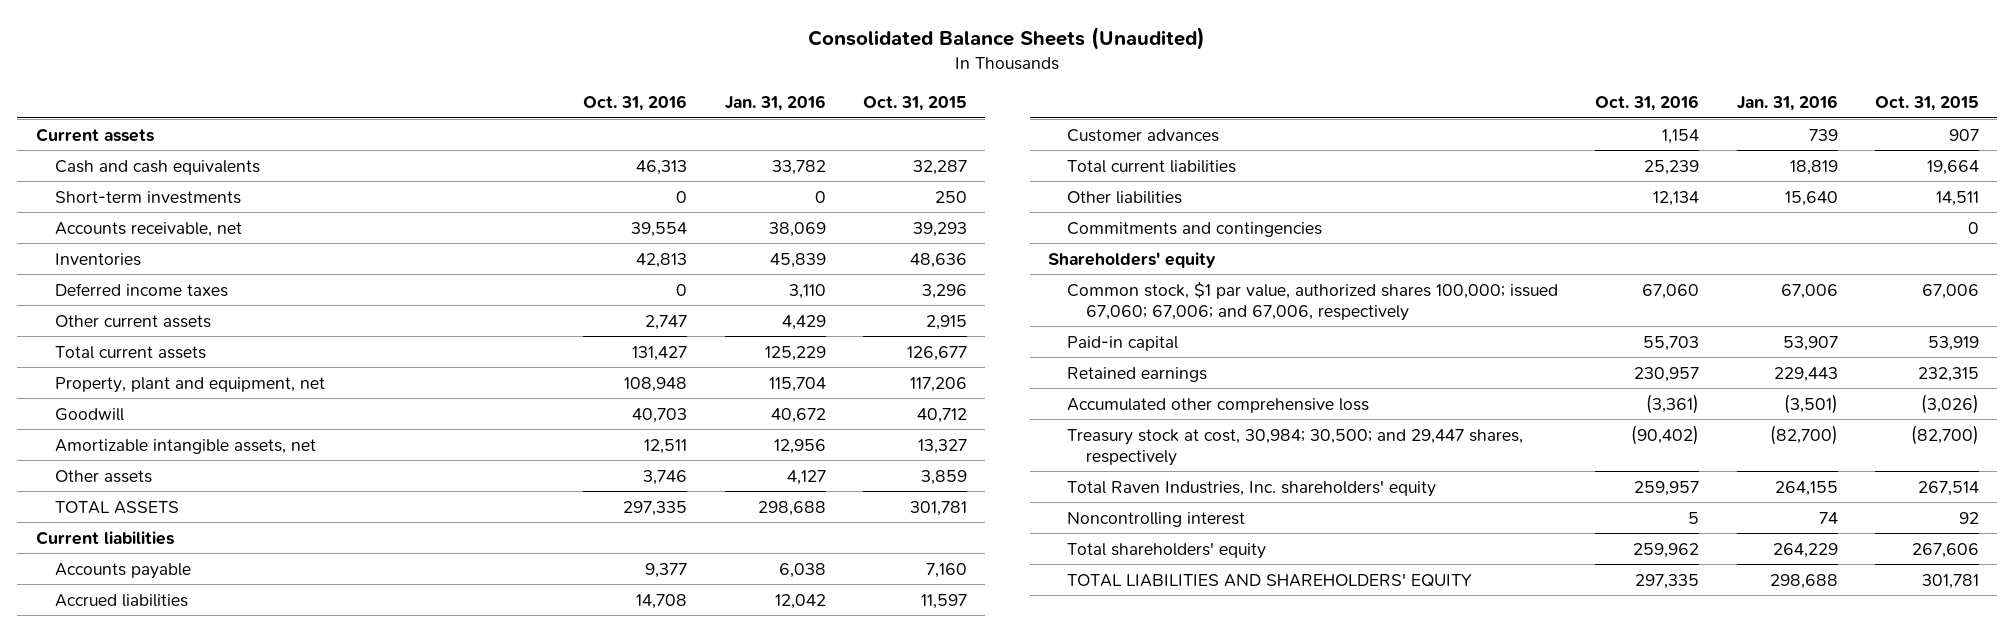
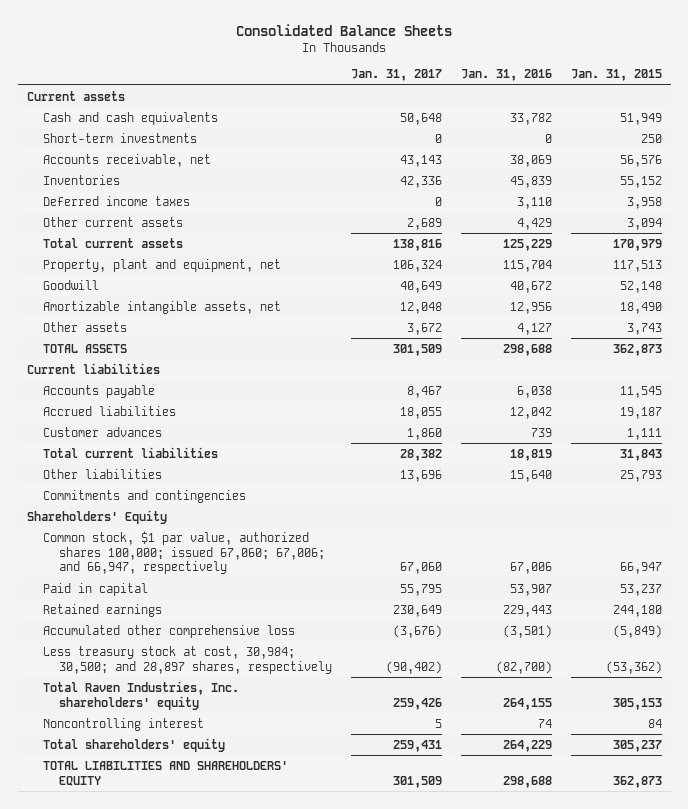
- Consolidated Balance Sheets (Unaudited)
+ Consolidated Balance Sheets
- | Oct. 31, 2016 | Jan. 31, 2016 | Oct. 31, 2015
+ | Jan. 31, 2017 | Jan. 31, 2016 | Jan. 31, 2015
- Shareholders' equity
- Common stock, $1 par value, authorized shares 100,000; issued 67,060; 67,006; and 67,006, respectively | 67,060 | 67,006 | 67,006
- Paid-in capital | 55,703 | 53,907 | 53,919
+ Shareholders' Equity
+ Common stock, $1 par value, authorized shares 100,000; issued 67,060; 67,006; and 66,947, respectively | 67,060 | 67,006 | 66,947
+ Paid in capital | 55,795 | 53,907 | 53,237
- Treasury stock at cost, 30,984; 30,500; and 29,447 shares, respectively | (90,402) | (82,700) | (82,700)
+ Less treasury stock at cost, 30,984; 30,500; and 28,897 shares, respectively | (90,402) | (82,700) | (53,362)

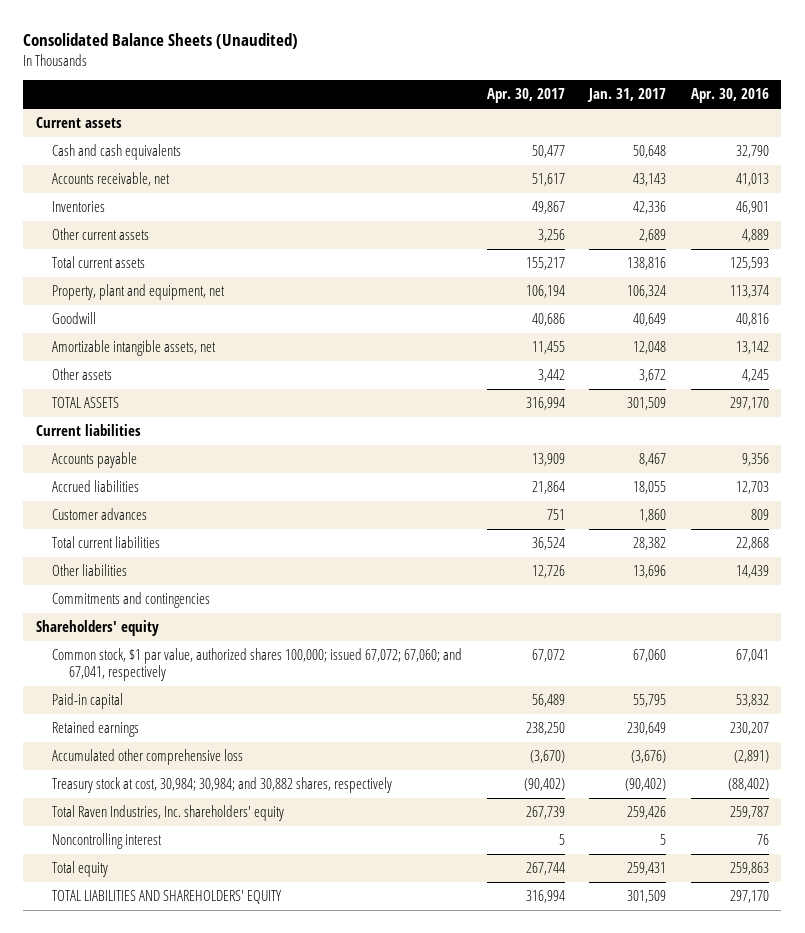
- Consolidated Balance Sheets
+ Consolidated Balance Sheets (Unaudited)
- | Jan. 31, 2017 | Jan. 31, 2016 | Jan. 31, 2015
+ | Apr. 30, 2017 | Jan. 31, 2017 | Apr. 30, 2016
- Short-term investments | 0 | 0 | 250
- Deferred income taxes | 0 | 3,110 | 3,958
- Shareholders' Equity
- Common stock, $1 par value, authorized shares 100,000; issued 67,060; 67,006; and 66,947, respectively | 67,060 | 67,006 | 66,947
- Paid in capital | 55,795 | 53,907 | 53,237
+ Shareholders' equity
+ Common stock, $1 par value, authorized shares 100,000; issued 67,072; 67,060; and 67,041, respectively | 67,072 | 67,060 | 67,041
+ Paid-in capital | 56,489 | 55,795 | 53,832
- Less treasury stock at cost, 30,984; 30,500; and 28,897 shares, respectively | (90,402) | (82,700) | (53,362)
+ Treasury stock at cost, 30,984; 30,984; and 30,882 shares, respectively | (90,402) | (90,402) | (88,402)
- Total shareholders' equity | 259,431 | 264,229 | 305,237
+ Total equity | 267,744 | 259,431 | 259,863

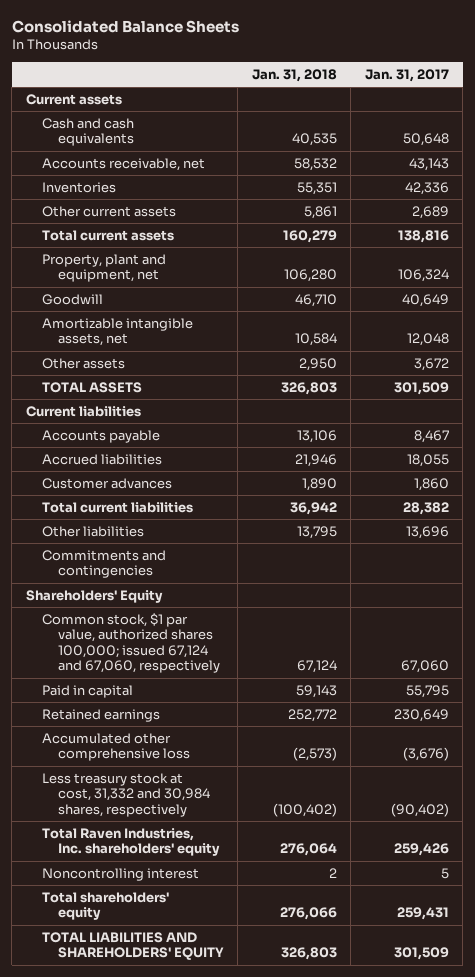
- Consolidated Balance Sheets (Unaudited)
+ Consolidated Balance Sheets
- | Apr. 30, 2017 | Jan. 31, 2017 | Apr. 30, 2016
+ | Jan. 31, 2018 | Jan. 31, 2017
- Shareholders' equity
- Common stock, $1 par value, authorized shares 100,000; issued 67,072; 67,060; and 67,041, respectively | 67,072 | 67,060 | 67,041
- Paid-in capital | 56,489 | 55,795 | 53,832
+ Shareholders' Equity
+ Common stock, $1 par value, authorized shares 100,000; issued 67,124 and 67,060, respectively | 67,124 | 67,060
+ Paid in capital | 59,143 | 55,795
- Treasury stock at cost, 30,984; 30,984; and 30,882 shares, respectively | (90,402) | (90,402) | (88,402)
+ Less treasury stock at cost, 31,332 and 30,984 shares, respectively | (100,402) | (90,402)
- Total equity | 267,744 | 259,431 | 259,863
+ Total shareholders' equity | 276,066 | 259,431

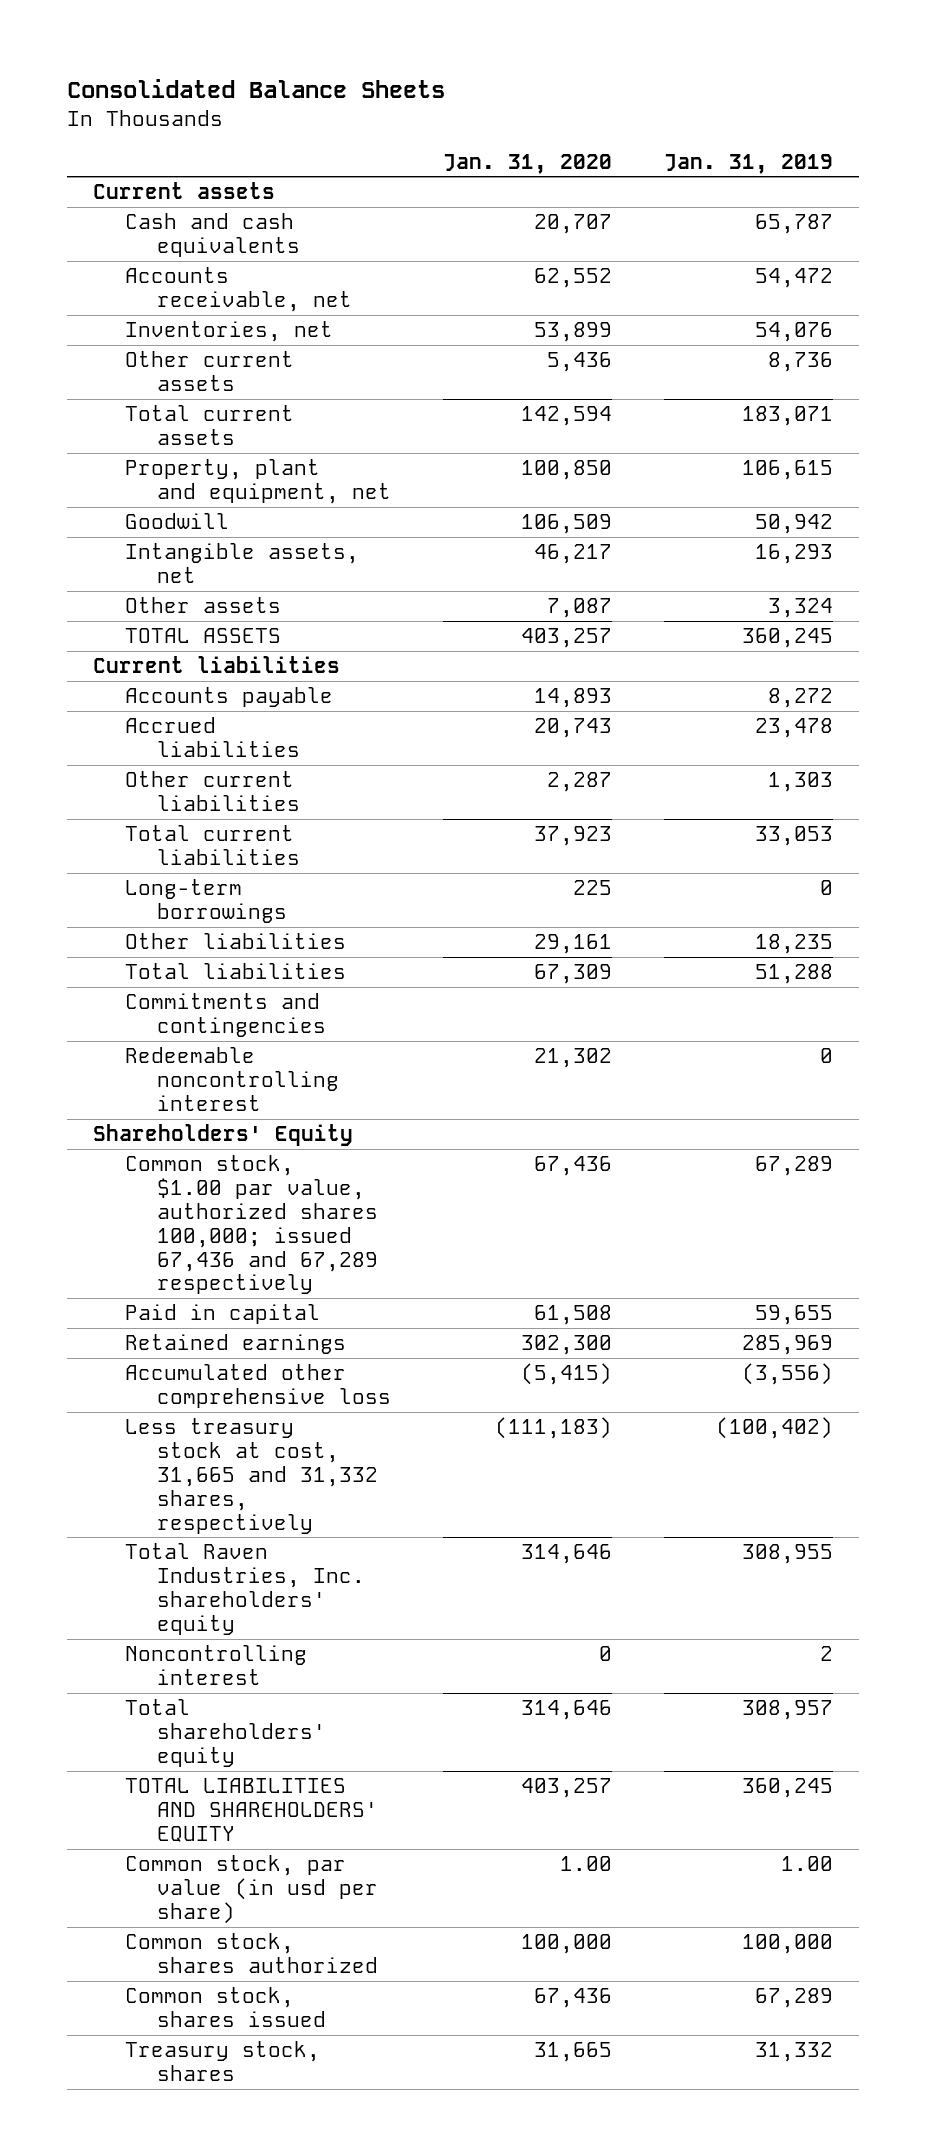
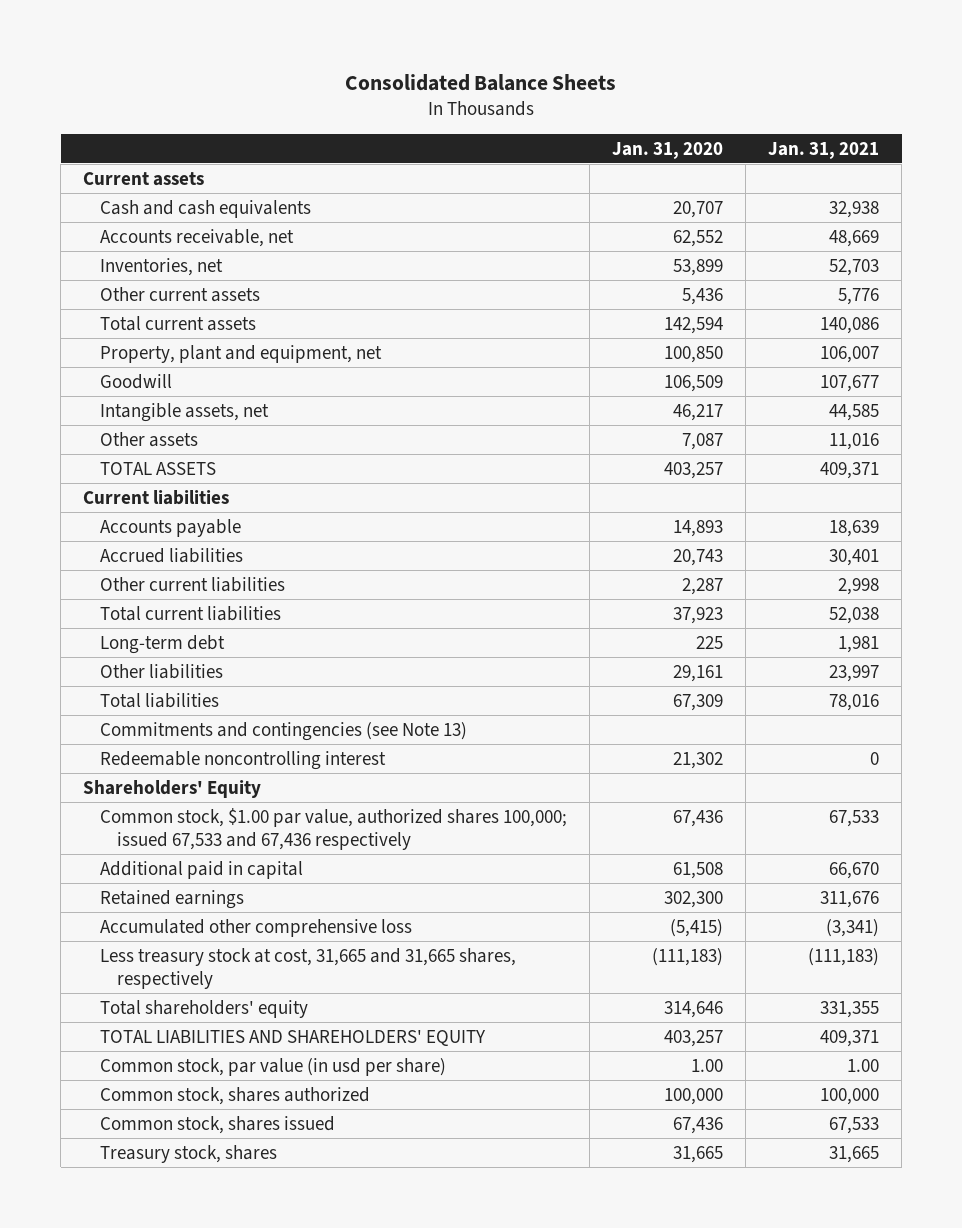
- | Jan. 31, 2020 | Jan. 31, 2019
+ | Jan. 31, 2020 | Jan. 31, 2021
- Long-term borrowings | 225 | 0
+ Long-term debt | 225 | 1,981
- Commitments and contingencies
+ Commitments and contingencies (see Note 13)
- Common stock, $1.00 par value, authorized shares 100,000; issued 67,436 and 67,289 respectively | 67,436 | 67,289
- Paid in capital | 61,508 | 59,655
+ Common stock, $1.00 par value, authorized shares 100,000; issued 67,533 and 67,436 respectively | 67,436 | 67,533
+ Additional paid in capital | 61,508 | 66,670
- Less treasury stock at cost, 31,665 and 31,332 shares, respectively | (111,183) | (100,402)
- Total Raven Industries, Inc. shareholders' equity | 314,646 | 308,955
- Noncontrolling interest | 0 | 2
+ Less treasury stock at cost, 31,665 and 31,665 shares, respectively | (111,183) | (111,183)

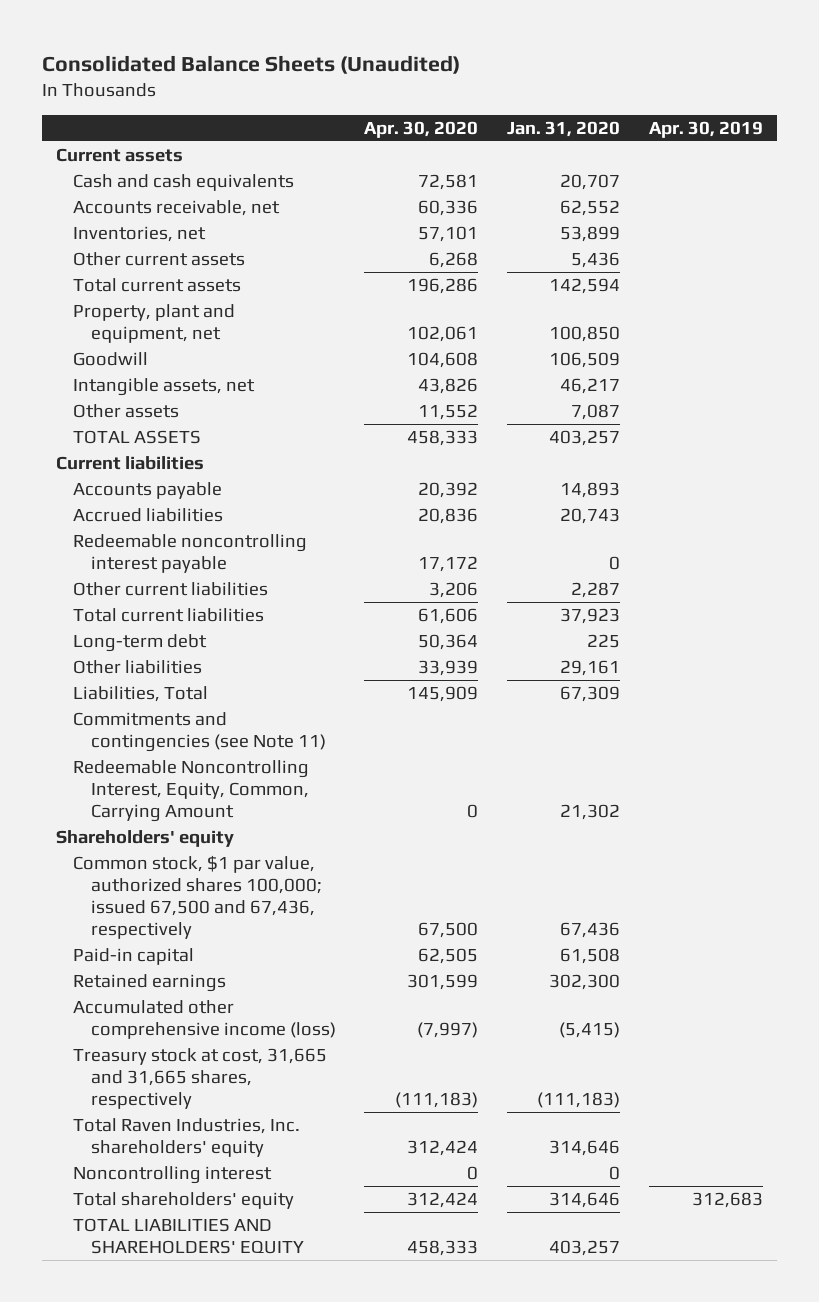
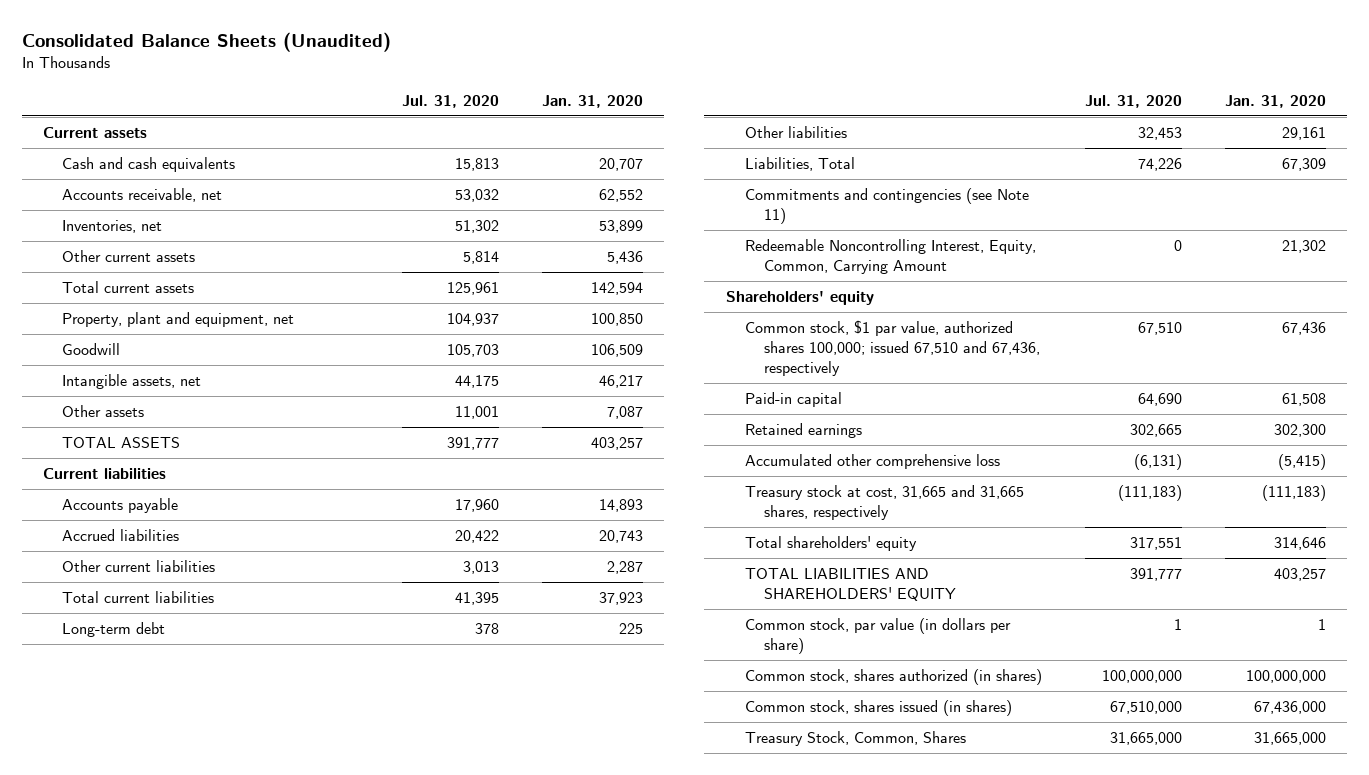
- | Apr. 30, 2020 | Jan. 31, 2020 | Apr. 30, 2019
+ | Jul. 31, 2020 | Jan. 31, 2020
- Redeemable noncontrolling interest payable | 17,172 | 0 |
- Common stock, $1 par value, authorized shares 100,000; issued 67,500 and 67,436, respectively | 67,500 | 67,436 |
+ Common stock, $1 par value, authorized shares 100,000; issued 67,510 and 67,436, respectively | 67,510 | 67,436
- Accumulated other comprehensive income (loss) | (7,997) | (5,415) |
+ Accumulated other comprehensive loss | (6,131) | (5,415)
- Total Raven Industries, Inc. shareholders' equity | 312,424 | 314,646 |
- Noncontrolling interest | 0 | 0 |
+ Common stock, par value (in dollars per share) | 1 | 1
+ Common stock, shares authorized (in shares) | 100,000,000 | 100,000,000
+ Common stock, shares issued (in shares) | 67,510,000 | 67,436,000
+ Treasury Stock, Common, Shares | 31,665,000 | 31,665,000

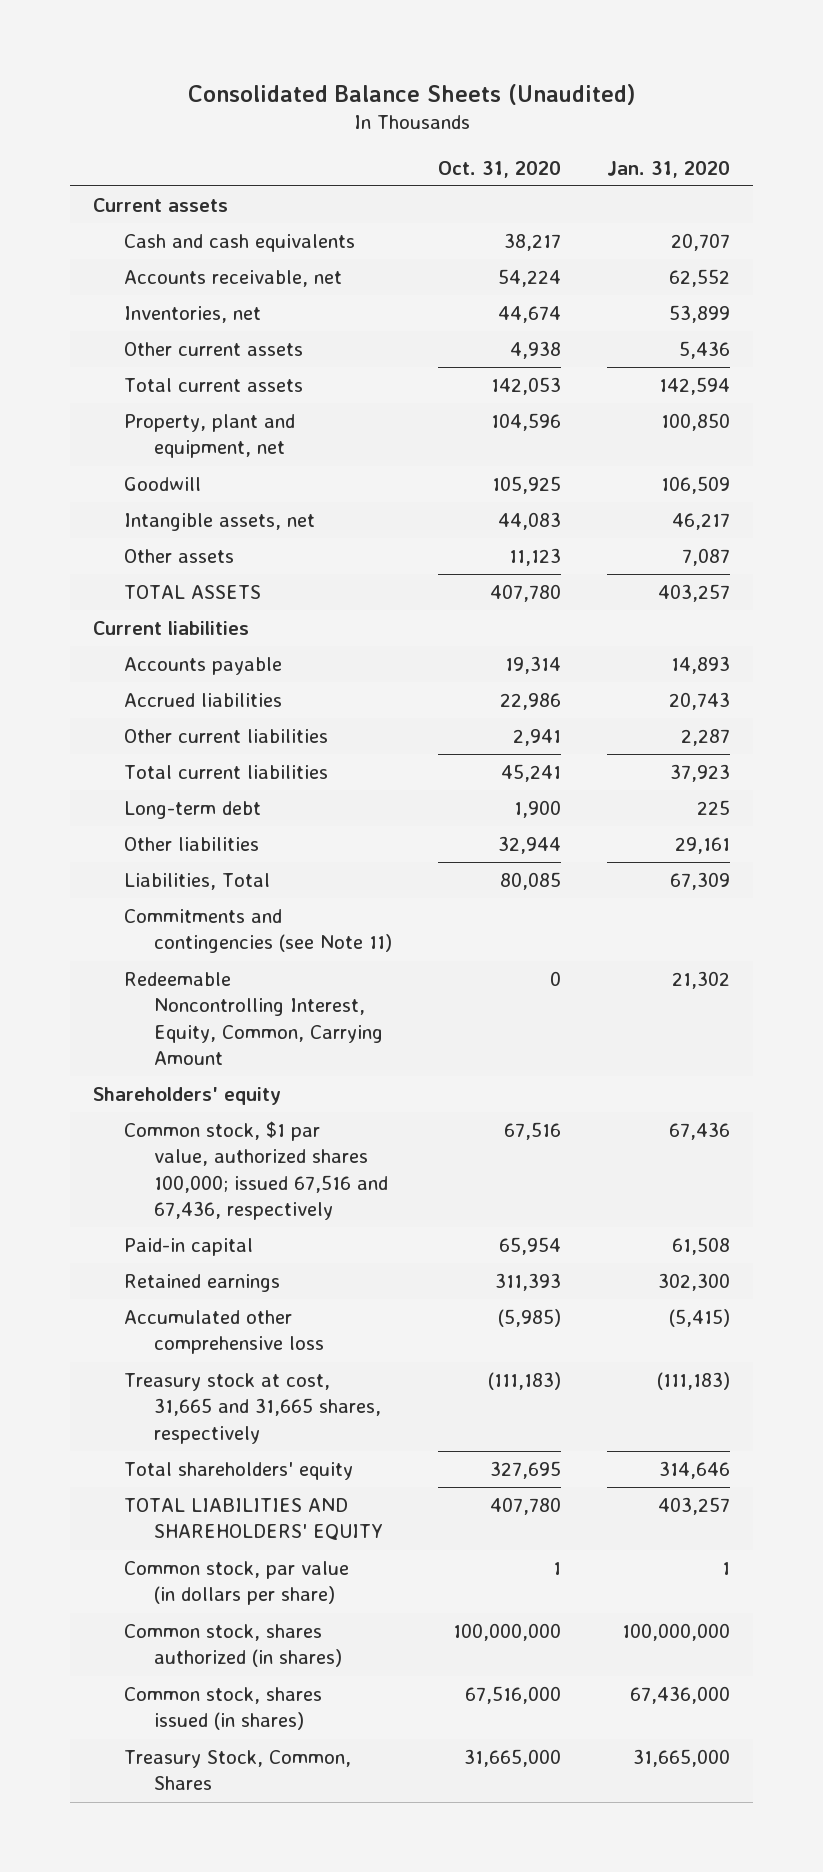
- | Jul. 31, 2020 | Jan. 31, 2020
+ | Oct. 31, 2020 | Jan. 31, 2020
- Common stock, $1 par value, authorized shares 100,000; issued 67,510 and 67,436, respectively | 67,510 | 67,436
+ Common stock, $1 par value, authorized shares 100,000; issued 67,516 and 67,436, respectively | 67,516 | 67,436

